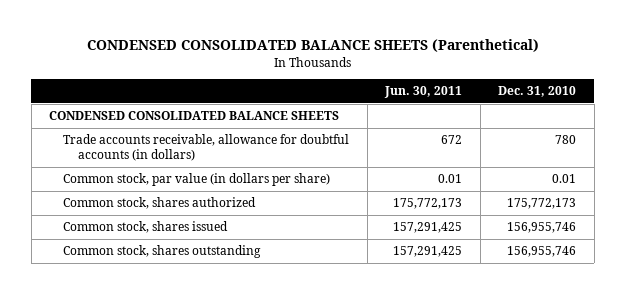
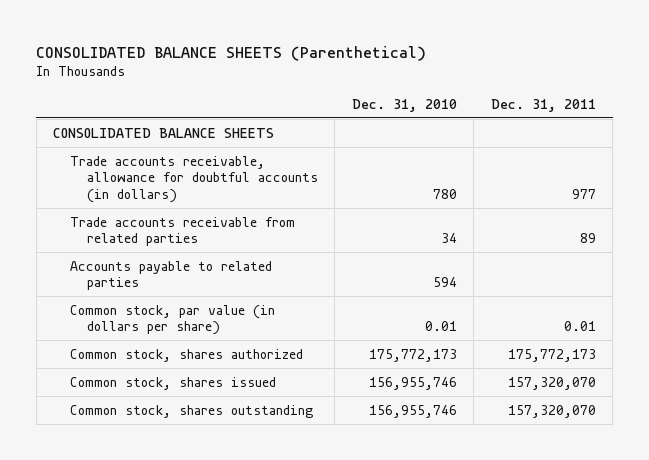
- CONDENSED CONSOLIDATED BALANCE SHEETS (Parenthetical)
+ CONSOLIDATED BALANCE SHEETS (Parenthetical)
- | Jun. 30, 2011 | Dec. 31, 2010
+ | Dec. 31, 2010 | Dec. 31, 2011
- CONDENSED CONSOLIDATED BALANCE SHEETS
+ CONSOLIDATED BALANCE SHEETS
+ Trade accounts receivable from related parties | 34 | 89
+ Accounts payable to related parties | 594 |

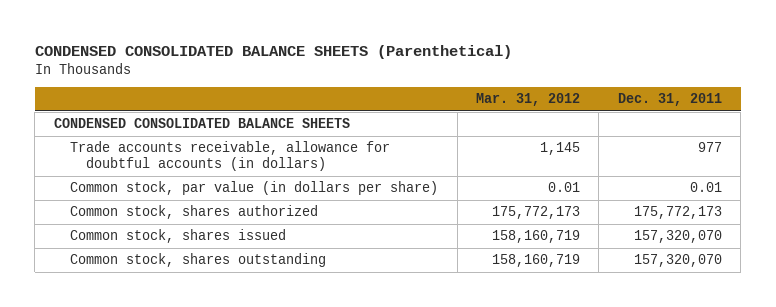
- CONSOLIDATED BALANCE SHEETS (Parenthetical)
+ CONDENSED CONSOLIDATED BALANCE SHEETS (Parenthetical)
- | Dec. 31, 2010 | Dec. 31, 2011
+ | Mar. 31, 2012 | Dec. 31, 2011
- CONSOLIDATED BALANCE SHEETS
+ CONDENSED CONSOLIDATED BALANCE SHEETS
- Trade accounts receivable from related parties | 34 | 89
- Accounts payable to related parties | 594 |

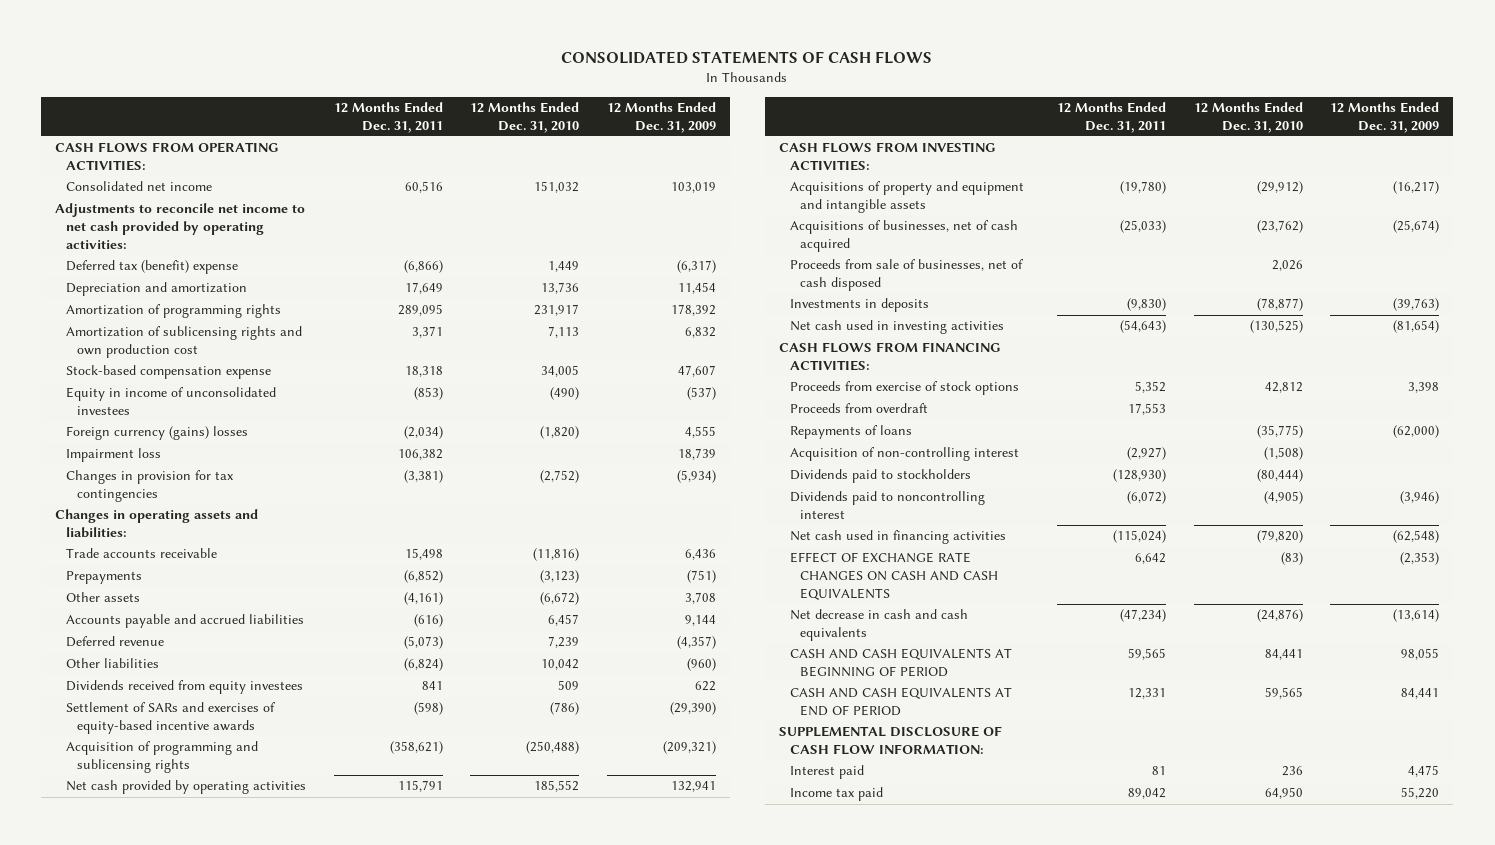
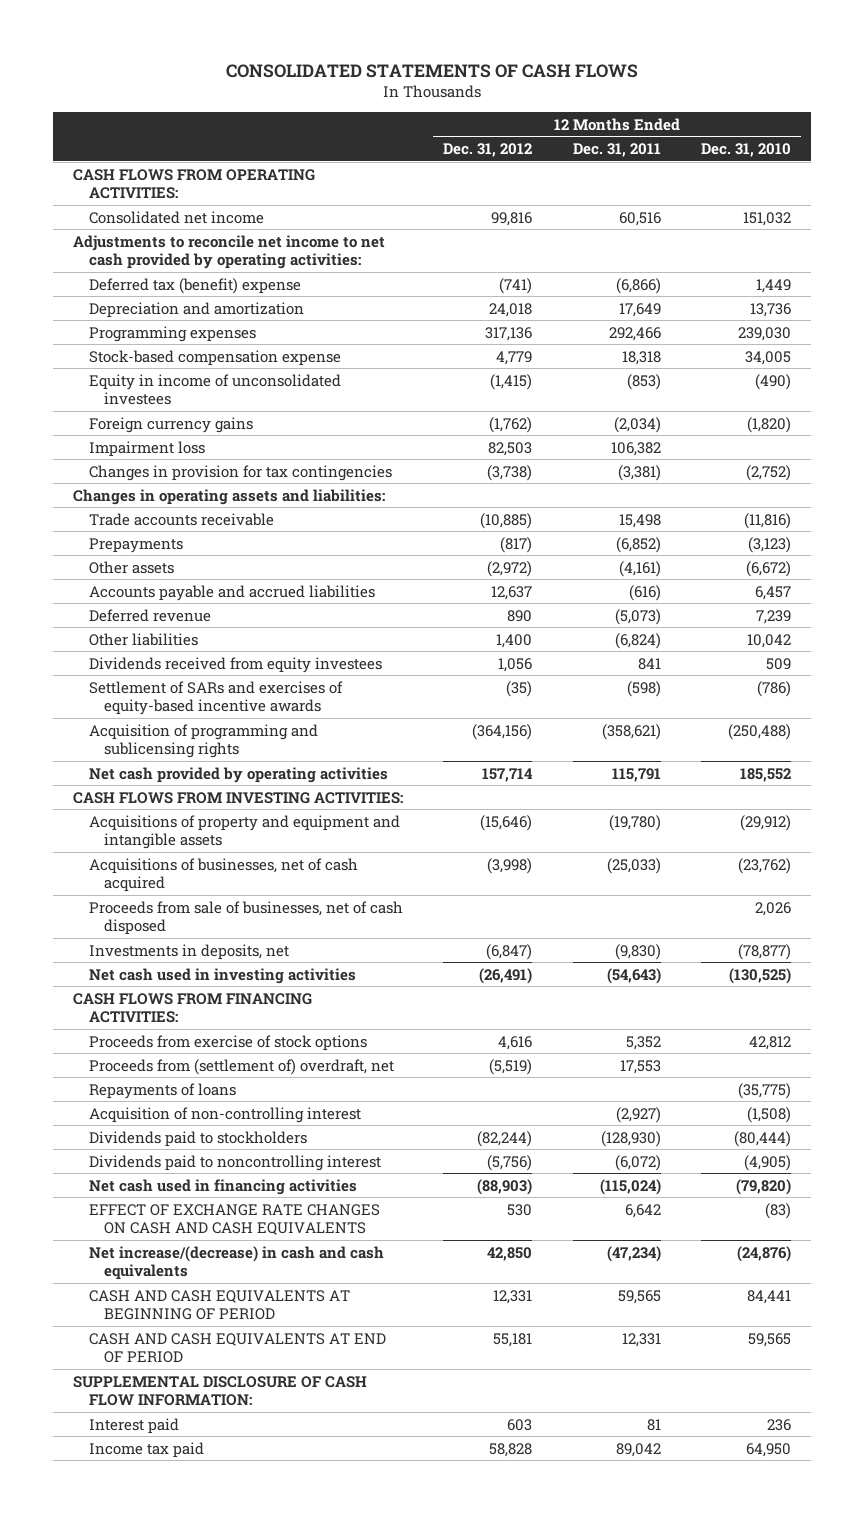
- | 12 Months Ended Dec. 31, 2011 | 12 Months Ended Dec. 31, 2010 | 12 Months Ended Dec. 31, 2009
+ | 12 Months Ended Dec. 31, 2012 | 12 Months Ended Dec. 31, 2011 | 12 Months Ended Dec. 31, 2010
- Amortization of programming rights | 289,095 | 231,917 | 178,392
- Amortization of sublicensing rights and own production cost | 3,371 | 7,113 | 6,832
+ Programming expenses | 317,136 | 292,466 | 239,030
- Foreign currency (gains) losses | (2,034) | (1,820) | 4,555
+ Foreign currency gains | (1,762) | (2,034) | (1,820)
- Investments in deposits | (9,830) | (78,877) | (39,763)
+ Investments in deposits, net | (6,847) | (9,830) | (78,877)
- Proceeds from overdraft | 17,553 | |
+ Proceeds from (settlement of) overdraft, net | (5,519) | 17,553 |
- Net decrease in cash and cash equivalents | (47,234) | (24,876) | (13,614)
+ Net increase/(decrease) in cash and cash equivalents | 42,850 | (47,234) | (24,876)

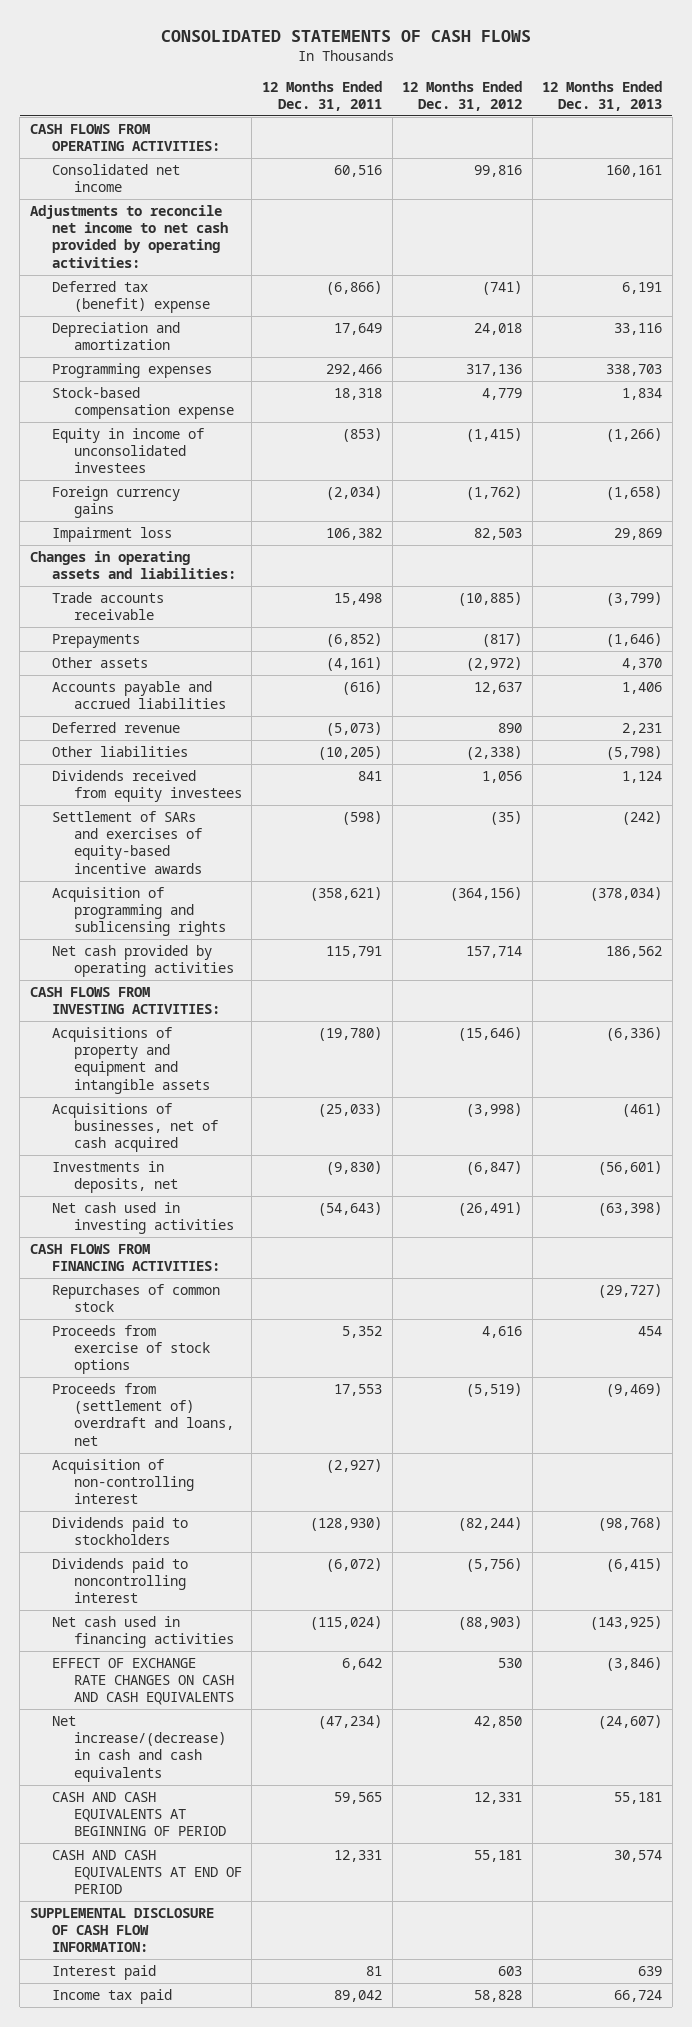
- | 12 Months Ended Dec. 31, 2012 | 12 Months Ended Dec. 31, 2011 | 12 Months Ended Dec. 31, 2010
+ | 12 Months Ended Dec. 31, 2011 | 12 Months Ended Dec. 31, 2012 | 12 Months Ended Dec. 31, 2013
- Changes in provision for tax contingencies | (3,738) | (3,381) | (2,752)
- Other liabilities | 1,400 | (6,824) | 10,042
+ Other liabilities | (10,205) | (2,338) | (5,798)
- Proceeds from sale of businesses, net of cash disposed | | | 2,026
+ Repurchases of common stock | | | (29,727)
- Proceeds from (settlement of) overdraft, net | (5,519) | 17,553 |
- Repayments of loans | | | (35,775)
+ Proceeds from (settlement of) overdraft and loans, net | 17,553 | (5,519) | (9,469)

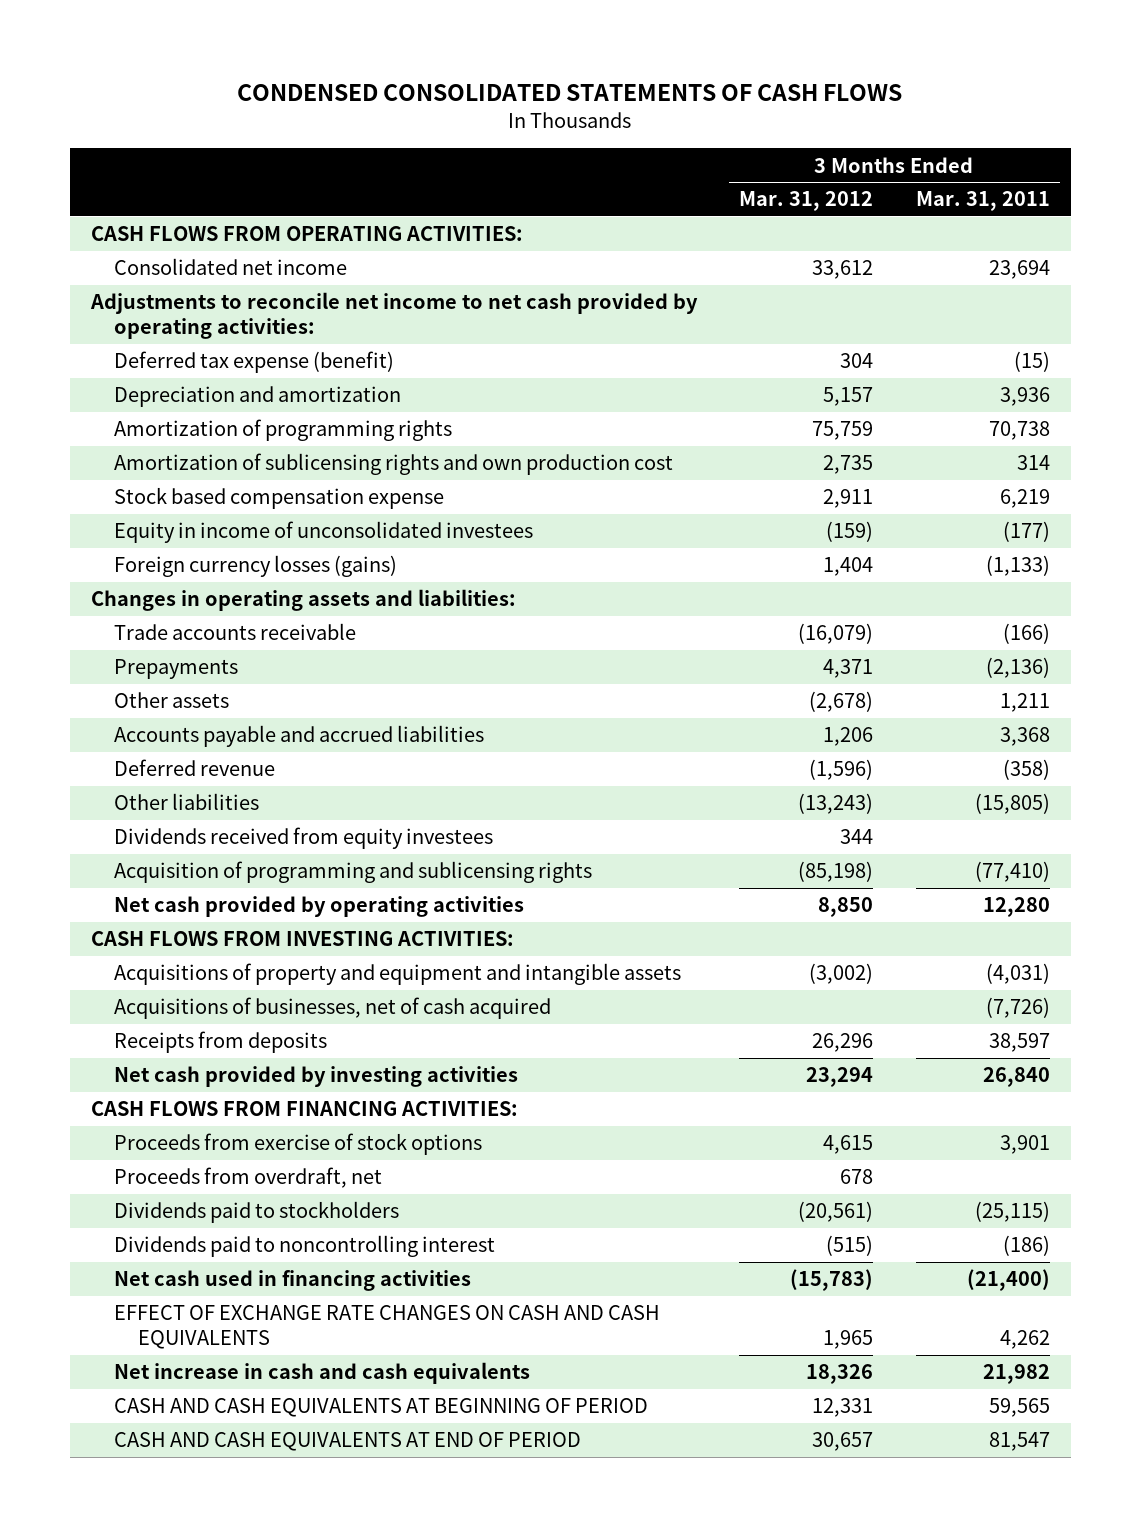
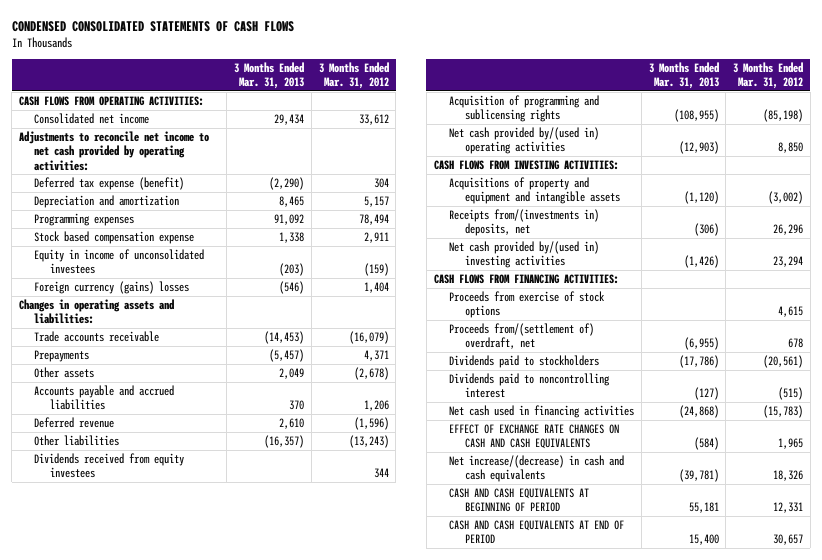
- | 3 Months Ended Mar. 31, 2012 | 3 Months Ended Mar. 31, 2011
+ | 3 Months Ended Mar. 31, 2013 | 3 Months Ended Mar. 31, 2012
- Amortization of programming rights | 75,759 | 70,738
- Amortization of sublicensing rights and own production cost | 2,735 | 314
+ Programming expenses | 91,092 | 78,494
- Foreign currency losses (gains) | 1,404 | (1,133)
+ Foreign currency (gains) losses | (546) | 1,404
- Net cash provided by operating activities | 8,850 | 12,280
+ Net cash provided by/(used in) operating activities | (12,903) | 8,850
- Acquisitions of businesses, net of cash acquired | | (7,726)
- Receipts from deposits | 26,296 | 38,597
- Net cash provided by investing activities | 23,294 | 26,840
+ Receipts from/(investments in) deposits, net | (306) | 26,296
+ Net cash provided by/(used in) investing activities | (1,426) | 23,294
- Proceeds from overdraft, net | 678 |
+ Proceeds from/(settlement of) overdraft, net | (6,955) | 678
- Net increase in cash and cash equivalents | 18,326 | 21,982
+ Net increase/(decrease) in cash and cash equivalents | (39,781) | 18,326

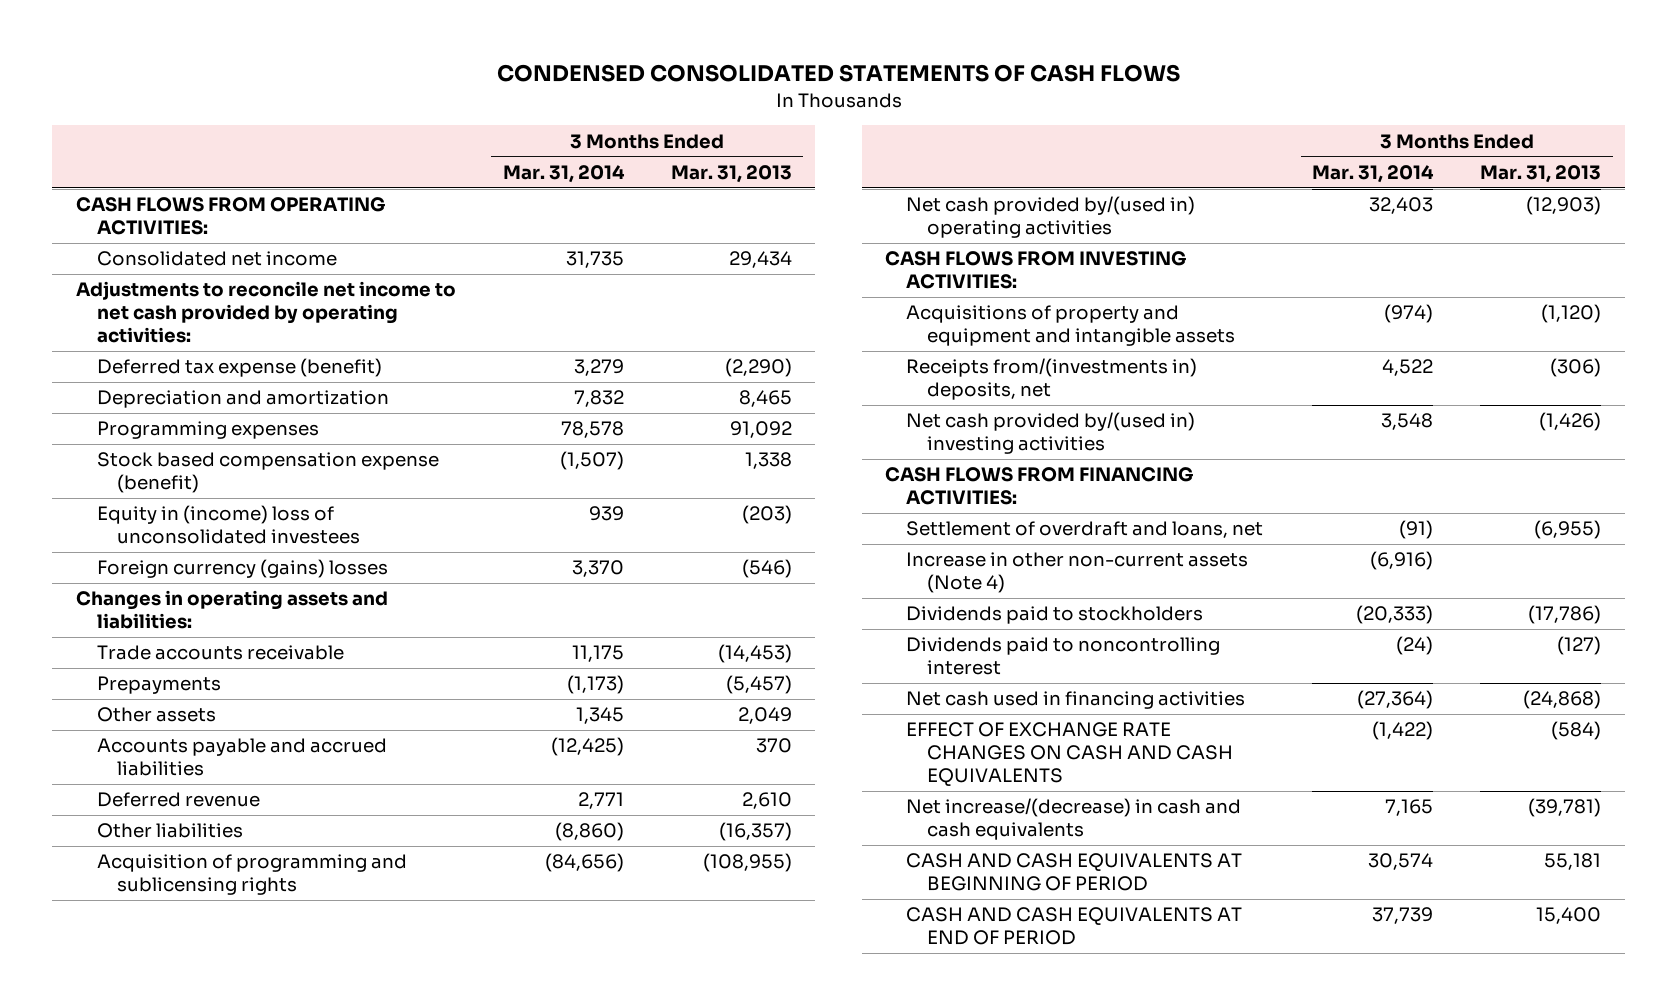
- | 3 Months Ended Mar. 31, 2013 | 3 Months Ended Mar. 31, 2012
+ | 3 Months Ended Mar. 31, 2014 | 3 Months Ended Mar. 31, 2013
- Stock based compensation expense | 1,338 | 2,911
- Equity in income of unconsolidated investees | (203) | (159)
+ Stock based compensation expense (benefit) | (1,507) | 1,338
+ Equity in (income) loss of unconsolidated investees | 939 | (203)
- Dividends received from equity investees | | 344
- Proceeds from exercise of stock options | | 4,615
- Proceeds from/(settlement of) overdraft, net | (6,955) | 678
+ Settlement of overdraft and loans, net | (91) | (6,955)
+ Increase in other non-current assets (Note 4) | (6,916) |

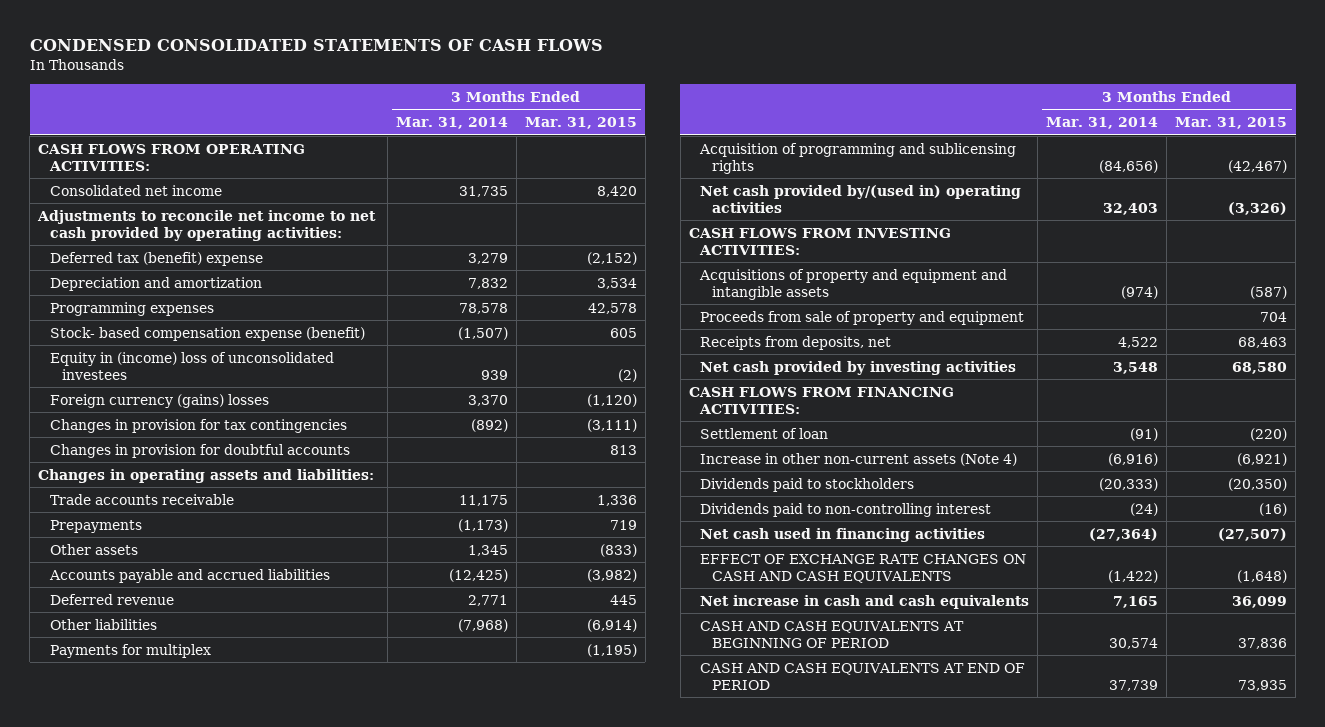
- | 3 Months Ended Mar. 31, 2014 | 3 Months Ended Mar. 31, 2013
+ | 3 Months Ended Mar. 31, 2014 | 3 Months Ended Mar. 31, 2015
- Deferred tax expense (benefit) | 3,279 | (2,290)
+ Deferred tax (benefit) expense | 3,279 | (2,152)
- Stock based compensation expense (benefit) | (1,507) | 1,338
+ Stock- based compensation expense (benefit) | (1,507) | 605
+ Changes in provision for tax contingencies | (892) | (3,111)
+ Changes in provision for doubtful accounts | | 813
- Other liabilities | (8,860) | (16,357)
+ Other liabilities | (7,968) | (6,914)
+ Payments for multiplex | | (1,195)
- Receipts from/(investments in) deposits, net | 4,522 | (306)
- Net cash provided by/(used in) investing activities | 3,548 | (1,426)
+ Proceeds from sale of property and equipment | | 704
+ Receipts from deposits, net | 4,522 | 68,463
+ Net cash provided by investing activities | 3,548 | 68,580
- Settlement of overdraft and loans, net | (91) | (6,955)
+ Settlement of loan | (91) | (220)
- Dividends paid to noncontrolling interest | (24) | (127)
+ Dividends paid to non-controlling interest | (24) | (16)
- Net increase/(decrease) in cash and cash equivalents | 7,165 | (39,781)
+ Net increase in cash and cash equivalents | 7,165 | 36,099

